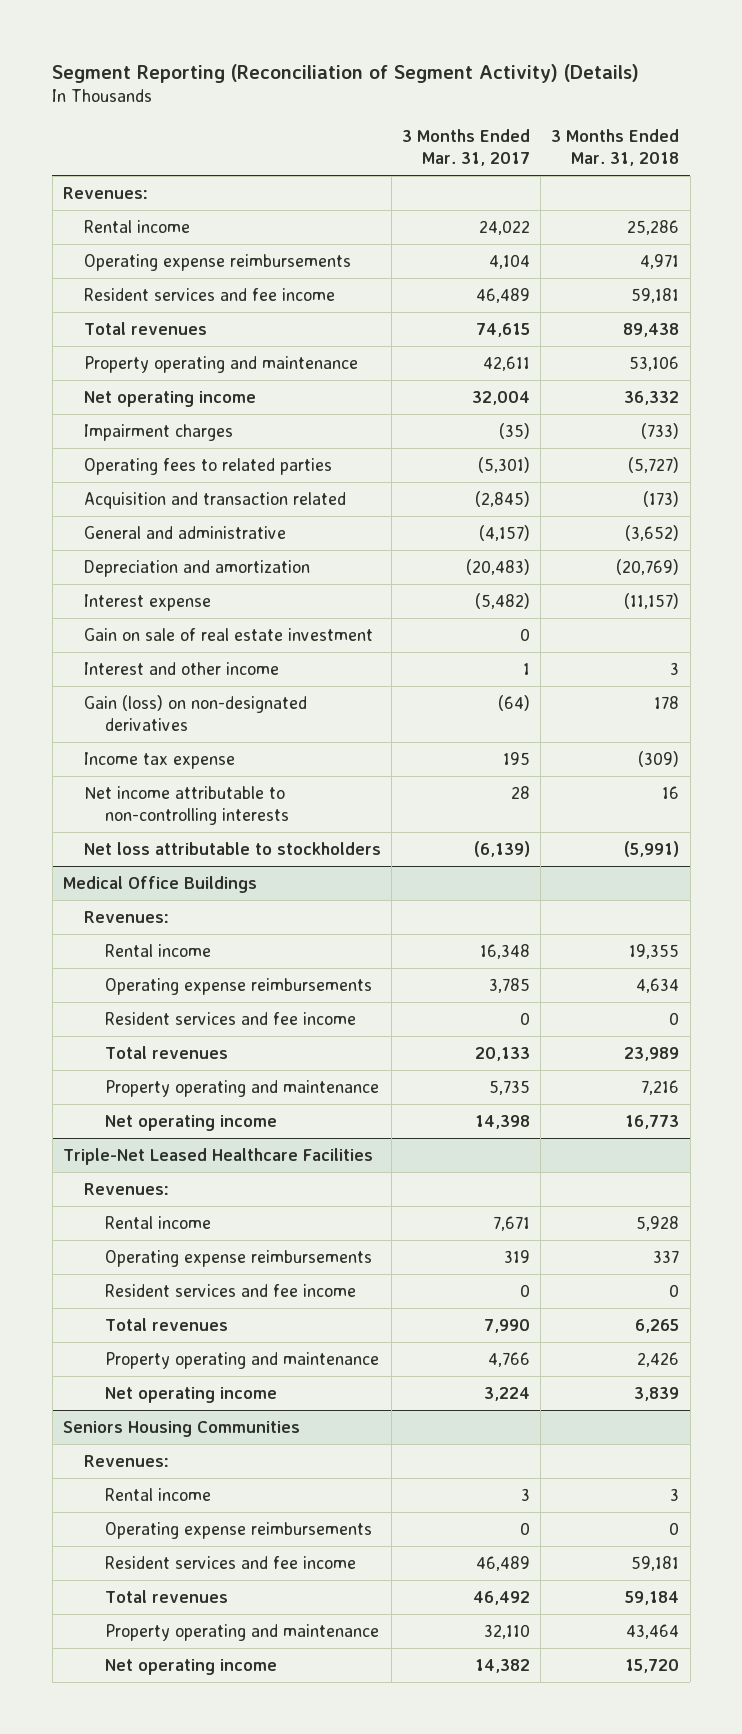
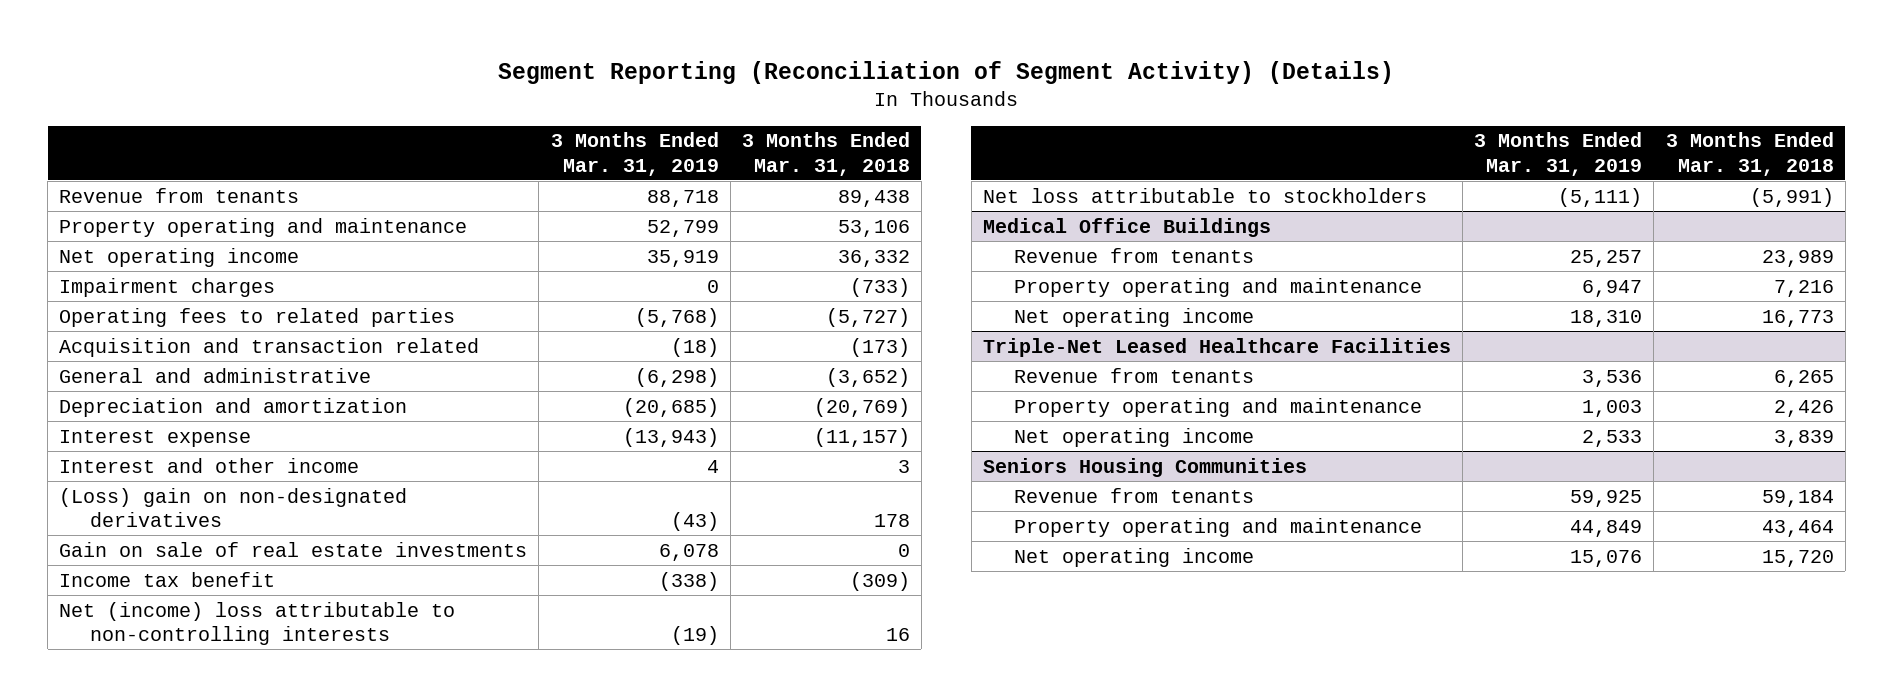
- | 3 Months Ended Mar. 31, 2017 | 3 Months Ended Mar. 31, 2018
+ | 3 Months Ended Mar. 31, 2019 | 3 Months Ended Mar. 31, 2018
- Revenues:
- Rental income | 24,022 | 25,286
- Operating expense reimbursements | 4,104 | 4,971
- Resident services and fee income | 46,489 | 59,181
- Total revenues | 74,615 | 89,438
+ Revenue from tenants | 88,718 | 89,438
- Gain on sale of real estate investment | 0 |
- Gain (loss) on non-designated derivatives | (64) | 178
- Income tax expense | 195 | (309)
- Net income attributable to non-controlling interests | 28 | 16
+ (Loss) gain on non-designated derivatives | (43) | 178
+ Gain on sale of real estate investments | 6,078 | 0
+ Income tax benefit | (338) | (309)
+ Net (income) loss attributable to non-controlling interests | (19) | 16
@ Medical Office Buildings
- Revenues:
- Rental income | 16,348 | 19,355
- Operating expense reimbursements | 3,785 | 4,634
- Resident services and fee income | 0 | 0
- Total revenues | 20,133 | 23,989
+ Revenue from tenants | 25,257 | 23,989
@ Triple-Net Leased Healthcare Facilities
- Revenues:
- Rental income | 7,671 | 5,928
- Operating expense reimbursements | 319 | 337
- Resident services and fee income | 0 | 0
- Total revenues | 7,990 | 6,265
+ Revenue from tenants | 3,536 | 6,265
@ Seniors Housing Communities
- Revenues:
- Rental income | 3 | 3
- Operating expense reimbursements | 0 | 0
- Resident services and fee income | 46,489 | 59,181
- Total revenues | 46,492 | 59,184
+ Revenue from tenants | 59,925 | 59,184

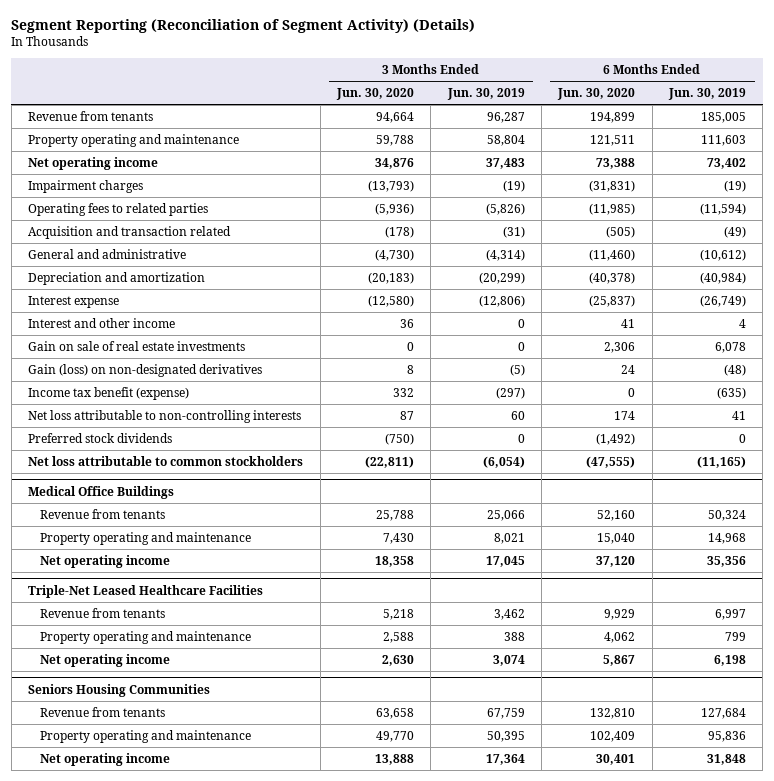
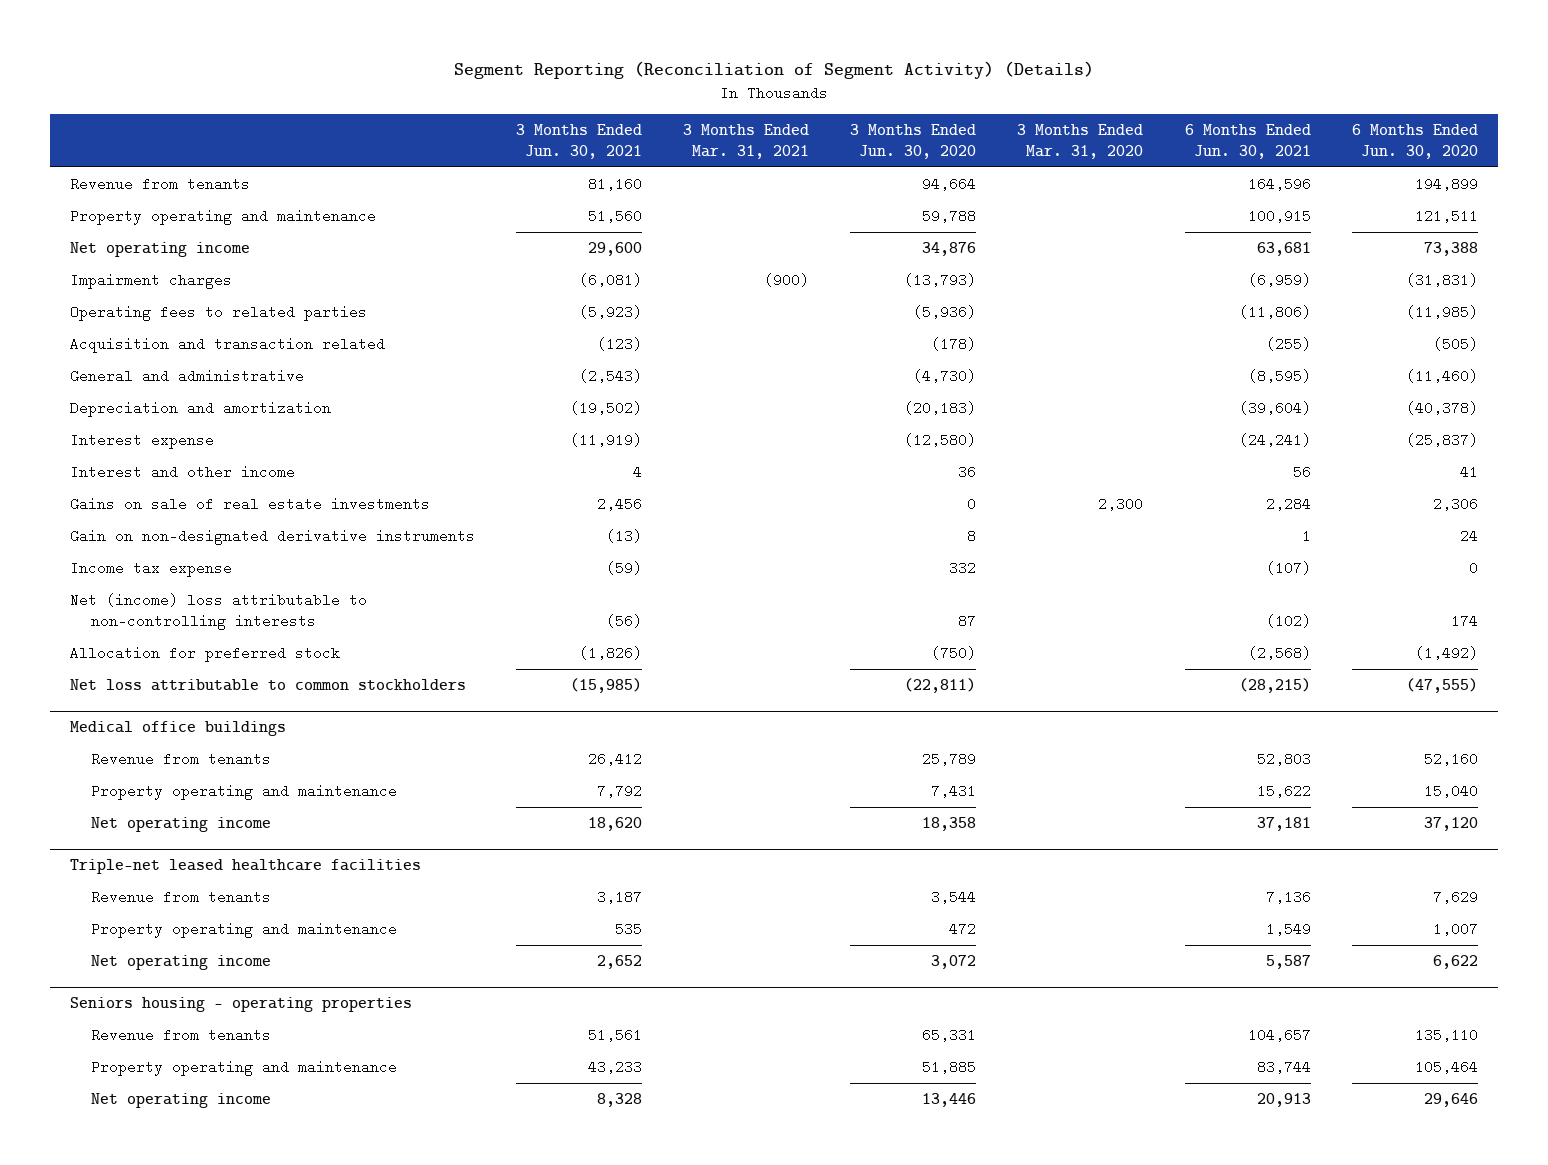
- | 3 Months Ended Jun. 30, 2020 | 3 Months Ended Jun. 30, 2019 | 6 Months Ended Jun. 30, 2020 | 6 Months Ended Jun. 30, 2019
+ | 3 Months Ended Jun. 30, 2021 | 3 Months Ended Mar. 31, 2021 | 3 Months Ended Jun. 30, 2020 | 3 Months Ended Mar. 31, 2020 | 6 Months Ended Jun. 30, 2021 | 6 Months Ended Jun. 30, 2020
- Gain on sale of real estate investments | 0 | 0 | 2,306 | 6,078
- Gain (loss) on non-designated derivatives | 8 | (5) | 24 | (48)
- Income tax benefit (expense) | 332 | (297) | 0 | (635)
- Net loss attributable to non-controlling interests | 87 | 60 | 174 | 41
- Preferred stock dividends | (750) | 0 | (1,492) | 0
+ Gains on sale of real estate investments | 2,456 | | 0 | 2,300 | 2,284 | 2,306
+ Gain on non-designated derivative instruments | (13) | | 8 | | 1 | 24
+ Income tax expense | (59) | | 332 | | (107) | 0
+ Net (income) loss attributable to non-controlling interests | (56) | | 87 | | (102) | 174
+ Allocation for preferred stock | (1,826) | | (750) | | (2,568) | (1,492)
- Medical Office Buildings
- Revenue from tenants | 25,788 | 25,066 | 52,160 | 50,324
- Property operating and maintenance | 7,430 | 8,021 | 15,040 | 14,968
+ Medical office buildings
+ Revenue from tenants | 26,412 | | 25,789 | | 52,803 | 52,160
+ Property operating and maintenance | 7,792 | | 7,431 | | 15,622 | 15,040
- Triple-Net Leased Healthcare Facilities
- Revenue from tenants | 5,218 | 3,462 | 9,929 | 6,997
- Property operating and maintenance | 2,588 | 388 | 4,062 | 799
- Net operating income | 2,630 | 3,074 | 5,867 | 6,198
- Seniors Housing Communities
- Revenue from tenants | 63,658 | 67,759 | 132,810 | 127,684
- Property operating and maintenance | 49,770 | 50,395 | 102,409 | 95,836
- Net operating income | 13,888 | 17,364 | 30,401 | 31,848
+ Triple-net leased healthcare facilities
+ Revenue from tenants | 3,187 | | 3,544 | | 7,136 | 7,629
+ Property operating and maintenance | 535 | | 472 | | 1,549 | 1,007
+ Net operating income | 2,652 | | 3,072 | | 5,587 | 6,622
+ Seniors housing - operating properties
+ Revenue from tenants | 51,561 | | 65,331 | | 104,657 | 135,110
+ Property operating and maintenance | 43,233 | | 51,885 | | 83,744 | 105,464
+ Net operating income | 8,328 | | 13,446 | | 20,913 | 29,646

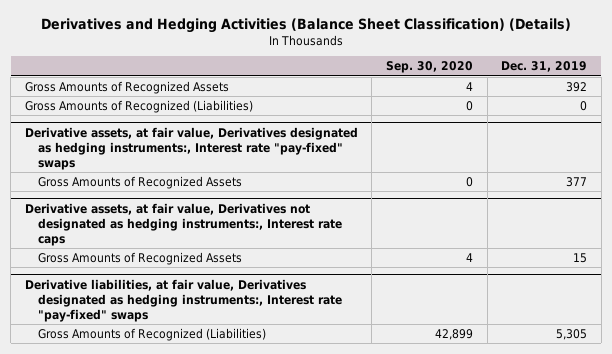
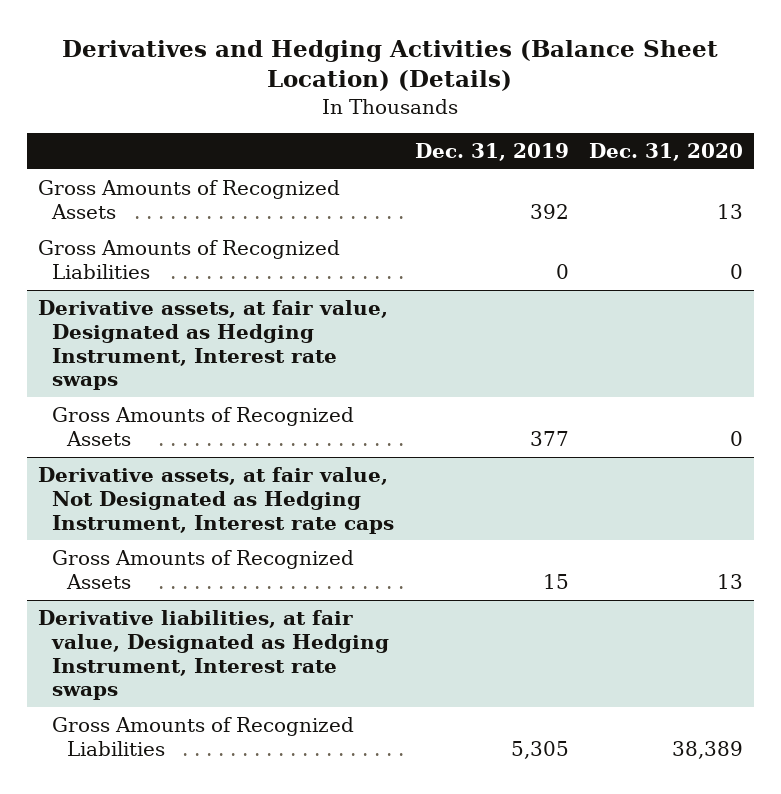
- Derivatives and Hedging Activities (Balance Sheet Classification) (Details)
+ Derivatives and Hedging Activities (Balance Sheet Location) (Details)
- | Sep. 30, 2020 | Dec. 31, 2019
+ | Dec. 31, 2019 | Dec. 31, 2020
- Gross Amounts of Recognized (Liabilities) | 0 | 0
- Derivative assets, at fair value, Derivatives designated as hedging instruments:, Interest rate "pay-fixed" swaps
+ Gross Amounts of Recognized Liabilities | 0 | 0
+ Derivative assets, at fair value, Designated as Hedging Instrument, Interest rate swaps
- Derivative assets, at fair value, Derivatives not designated as hedging instruments:, Interest rate caps
+ Derivative assets, at fair value, Not Designated as Hedging Instrument, Interest rate caps
- Derivative liabilities, at fair value, Derivatives designated as hedging instruments:, Interest rate "pay-fixed" swaps
- Gross Amounts of Recognized (Liabilities) | 42,899 | 5,305
+ Derivative liabilities, at fair value, Designated as Hedging Instrument, Interest rate swaps
+ Gross Amounts of Recognized Liabilities | 5,305 | 38,389

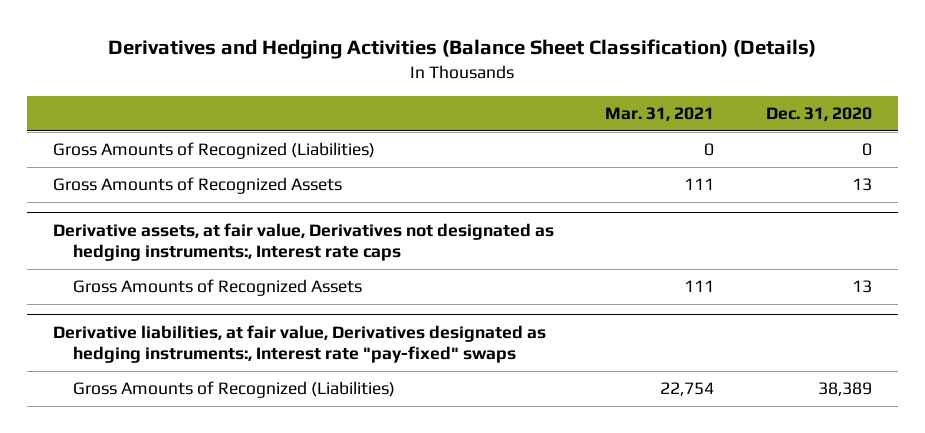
- Derivatives and Hedging Activities (Balance Sheet Location) (Details)
+ Derivatives and Hedging Activities (Balance Sheet Classification) (Details)
- | Dec. 31, 2019 | Dec. 31, 2020
+ | Mar. 31, 2021 | Dec. 31, 2020
+ Gross Amounts of Recognized (Liabilities) | 0 | 0
- Gross Amounts of Recognized Liabilities | 0 | 0
- Derivative assets, at fair value, Designated as Hedging Instrument, Interest rate swaps
- Gross Amounts of Recognized Assets | 377 | 0
- Derivative assets, at fair value, Not Designated as Hedging Instrument, Interest rate caps
+ Derivative assets, at fair value, Derivatives not designated as hedging instruments:, Interest rate caps
- Derivative liabilities, at fair value, Designated as Hedging Instrument, Interest rate swaps
- Gross Amounts of Recognized Liabilities | 5,305 | 38,389
+ Derivative liabilities, at fair value, Derivatives designated as hedging instruments:, Interest rate "pay-fixed" swaps
+ Gross Amounts of Recognized (Liabilities) | 22,754 | 38,389

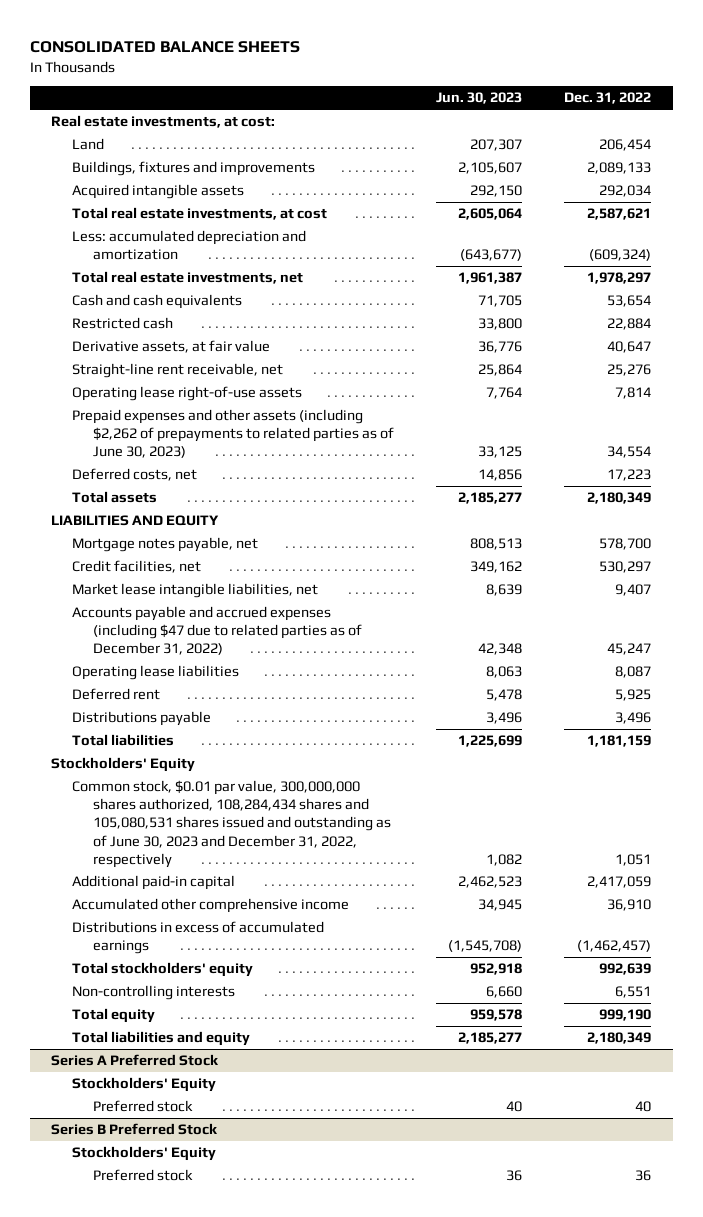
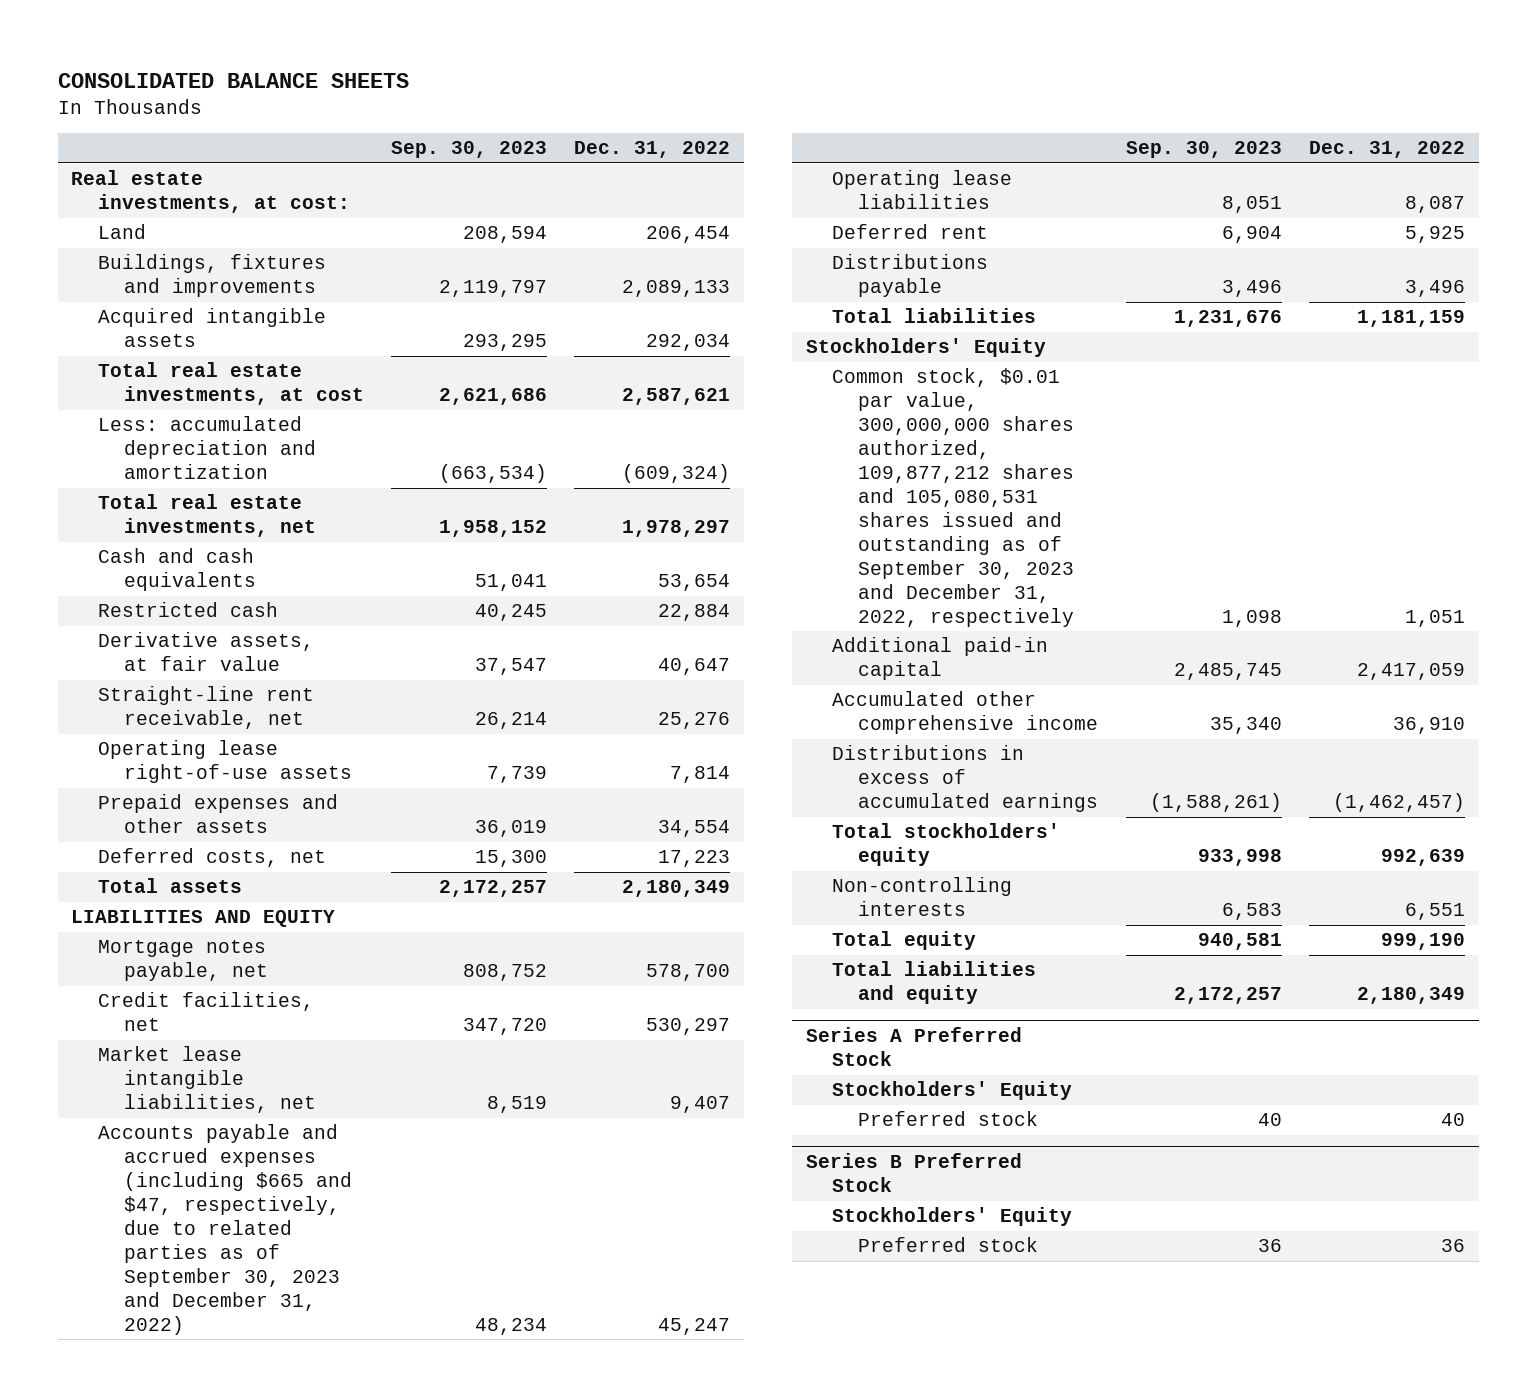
- | Jun. 30, 2023 | Dec. 31, 2022
+ | Sep. 30, 2023 | Dec. 31, 2022
- Prepaid expenses and other assets (including $2,262 of prepayments to related parties as of June 30, 2023) | 33,125 | 34,554
+ Prepaid expenses and other assets | 36,019 | 34,554
- Accounts payable and accrued expenses (including $47 due to related parties as of December 31, 2022) | 42,348 | 45,247
+ Accounts payable and accrued expenses (including $665 and $47, respectively, due to related parties as of September 30, 2023 and December 31, 2022) | 48,234 | 45,247
- Common stock, $0.01 par value, 300,000,000 shares authorized, 108,284,434 shares and 105,080,531 shares issued and outstanding as of June 30, 2023 and December 31, 2022, respectively | 1,082 | 1,051
+ Common stock, $0.01 par value, 300,000,000 shares authorized, 109,877,212 shares and 105,080,531 shares issued and outstanding as of September 30, 2023 and December 31, 2022, respectively | 1,098 | 1,051

